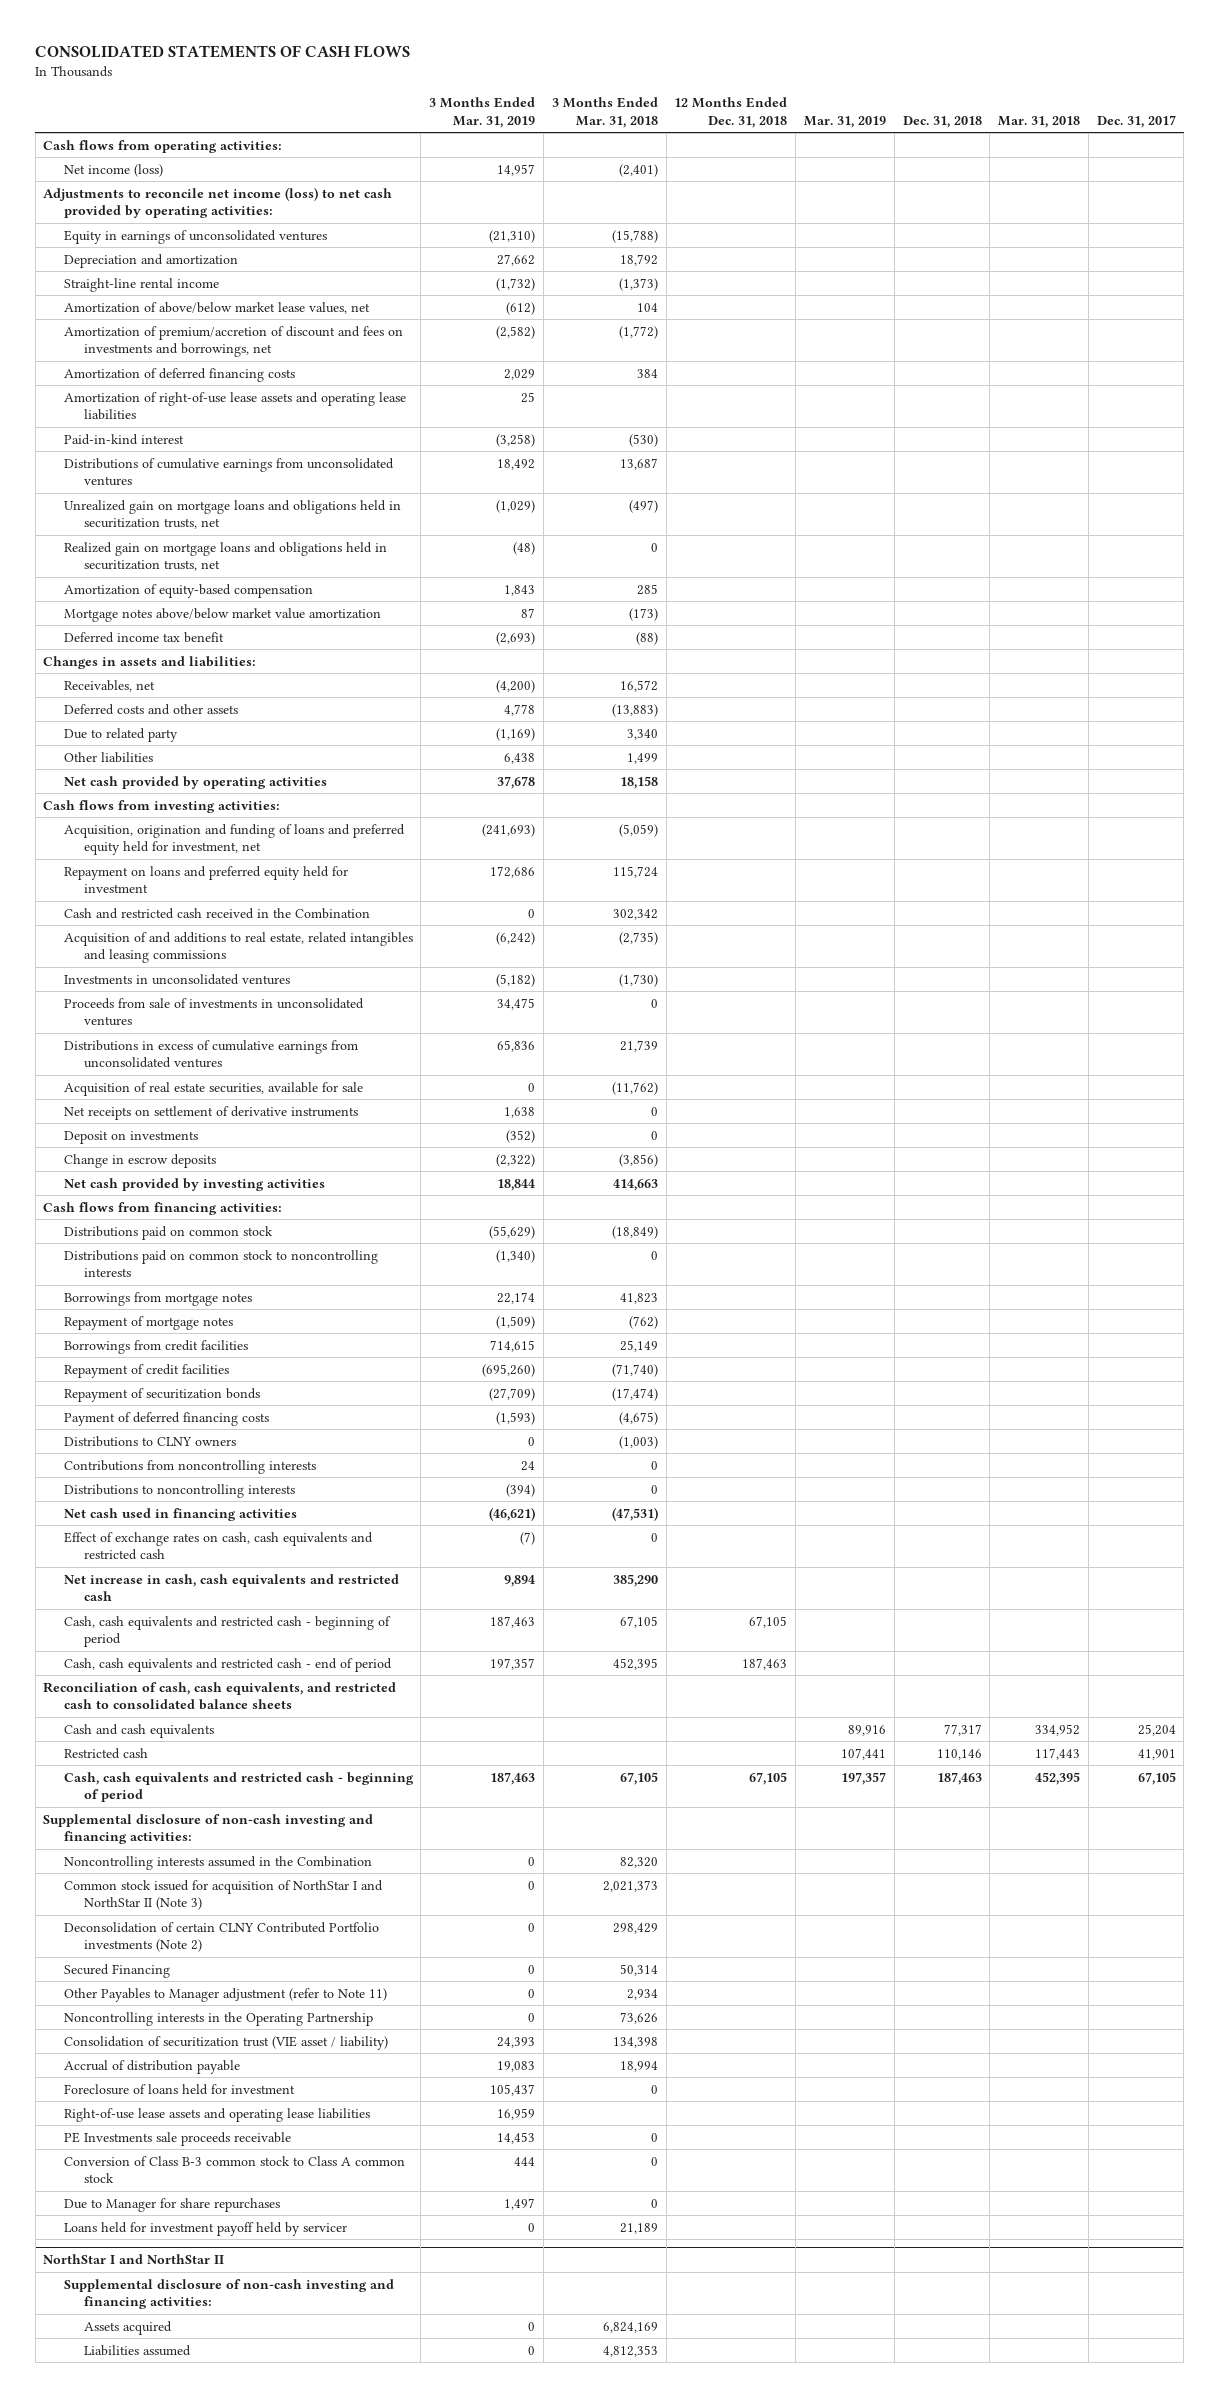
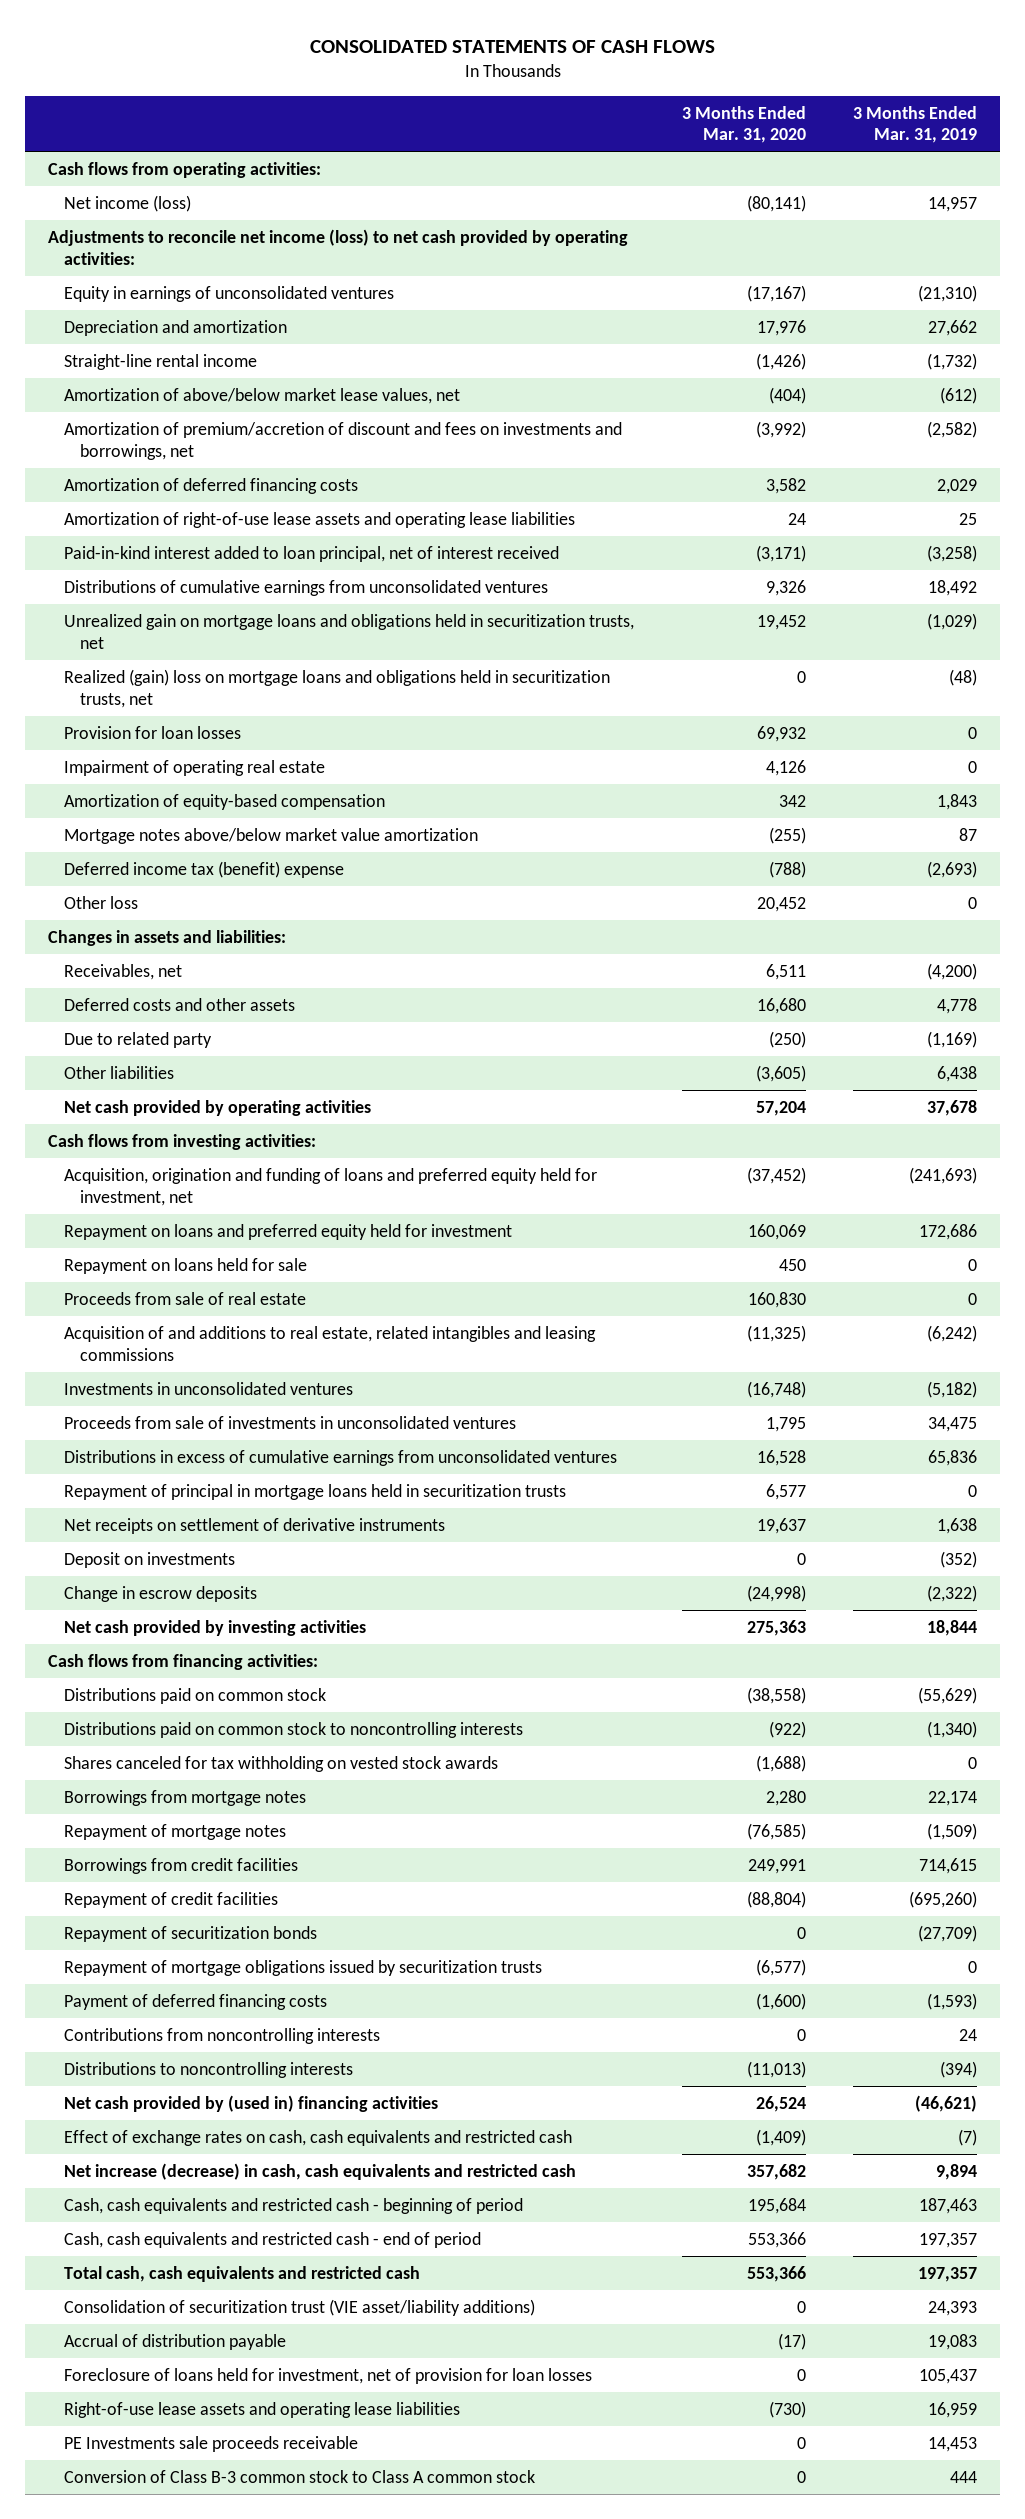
- | 3 Months Ended Mar. 31, 2019 | 3 Months Ended Mar. 31, 2018 | 12 Months Ended Dec. 31, 2018 | Mar. 31, 2019 | Dec. 31, 2018 | Mar. 31, 2018 | Dec. 31, 2017
+ | 3 Months Ended Mar. 31, 2020 | 3 Months Ended Mar. 31, 2019
- Paid-in-kind interest | (3,258) | (530) | | | | |
+ Paid-in-kind interest added to loan principal, net of interest received | (3,171) | (3,258)
- Realized gain on mortgage loans and obligations held in securitization trusts, net | (48) | 0 | | | | |
+ Realized (gain) loss on mortgage loans and obligations held in securitization trusts, net | 0 | (48)
+ Provision for loan losses | 69,932 | 0
+ Impairment of operating real estate | 4,126 | 0
- Deferred income tax benefit | (2,693) | (88) | | | | |
+ Deferred income tax (benefit) expense | (788) | (2,693)
+ Other loss | 20,452 | 0
- Cash and restricted cash received in the Combination | 0 | 302,342 | | | | |
+ Repayment on loans held for sale | 450 | 0
+ Proceeds from sale of real estate | 160,830 | 0
- Acquisition of real estate securities, available for sale | 0 | (11,762) | | | | |
+ Repayment of principal in mortgage loans held in securitization trusts | 6,577 | 0
+ Shares canceled for tax withholding on vested stock awards | (1,688) | 0
+ Repayment of mortgage obligations issued by securitization trusts | (6,577) | 0
- Distributions to CLNY owners | 0 | (1,003) | | | | |
- Net cash used in financing activities | (46,621) | (47,531) | | | | |
+ Net cash provided by (used in) financing activities | 26,524 | (46,621)
- Net increase in cash, cash equivalents and restricted cash | 9,894 | 385,290 | | | | |
+ Net increase (decrease) in cash, cash equivalents and restricted cash | 357,682 | 9,894
- Reconciliation of cash, cash equivalents, and restricted cash to consolidated balance sheets
- Cash and cash equivalents | | | | 89,916 | 77,317 | 334,952 | 25,204
- Restricted cash | | | | 107,441 | 110,146 | 117,443 | 41,901
- Cash, cash equivalents and restricted cash - beginning of period | 187,463 | 67,105 | 67,105 | 197,357 | 187,463 | 452,395 | 67,105
- Supplemental disclosure of non-cash investing and financing activities:
- Noncontrolling interests assumed in the Combination | 0 | 82,320 | | | | |
- Common stock issued for acquisition of NorthStar I and NorthStar II (Note 3) | 0 | 2,021,373 | | | | |
- Deconsolidation of certain CLNY Contributed Portfolio investments (Note 2) | 0 | 298,429 | | | | |
- Secured Financing | 0 | 50,314 | | | | |
- Other Payables to Manager adjustment (refer to Note 11) | 0 | 2,934 | | | | |
- Noncontrolling interests in the Operating Partnership | 0 | 73,626 | | | | |
- Consolidation of securitization trust (VIE asset / liability) | 24,393 | 134,398 | | | | |
+ Total cash, cash equivalents and restricted cash | 553,366 | 197,357
+ Consolidation of securitization trust (VIE asset/liability additions) | 0 | 24,393
- Foreclosure of loans held for investment | 105,437 | 0 | | | | |
+ Foreclosure of loans held for investment, net of provision for loan losses | 0 | 105,437
- Due to Manager for share repurchases | 1,497 | 0 | | | | |
- Loans held for investment payoff held by servicer | 0 | 21,189 | | | | |
- NorthStar I and NorthStar II
- Supplemental disclosure of non-cash investing and financing activities:
- Assets acquired | 0 | 6,824,169 | | | | |
- Liabilities assumed | 0 | 4,812,353 | | | | |

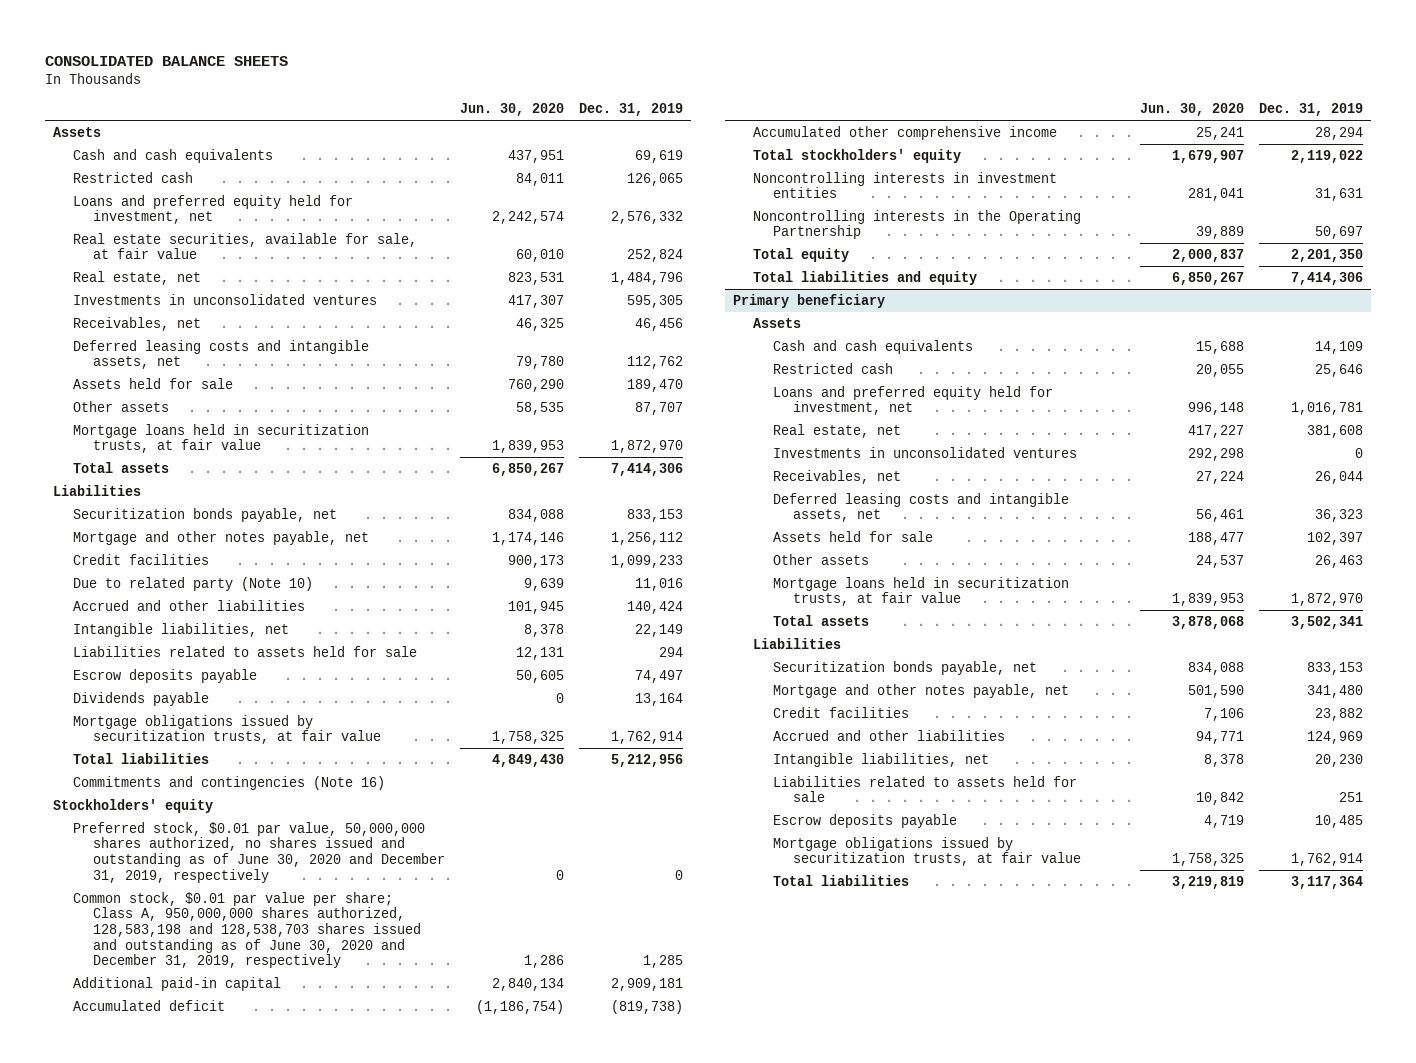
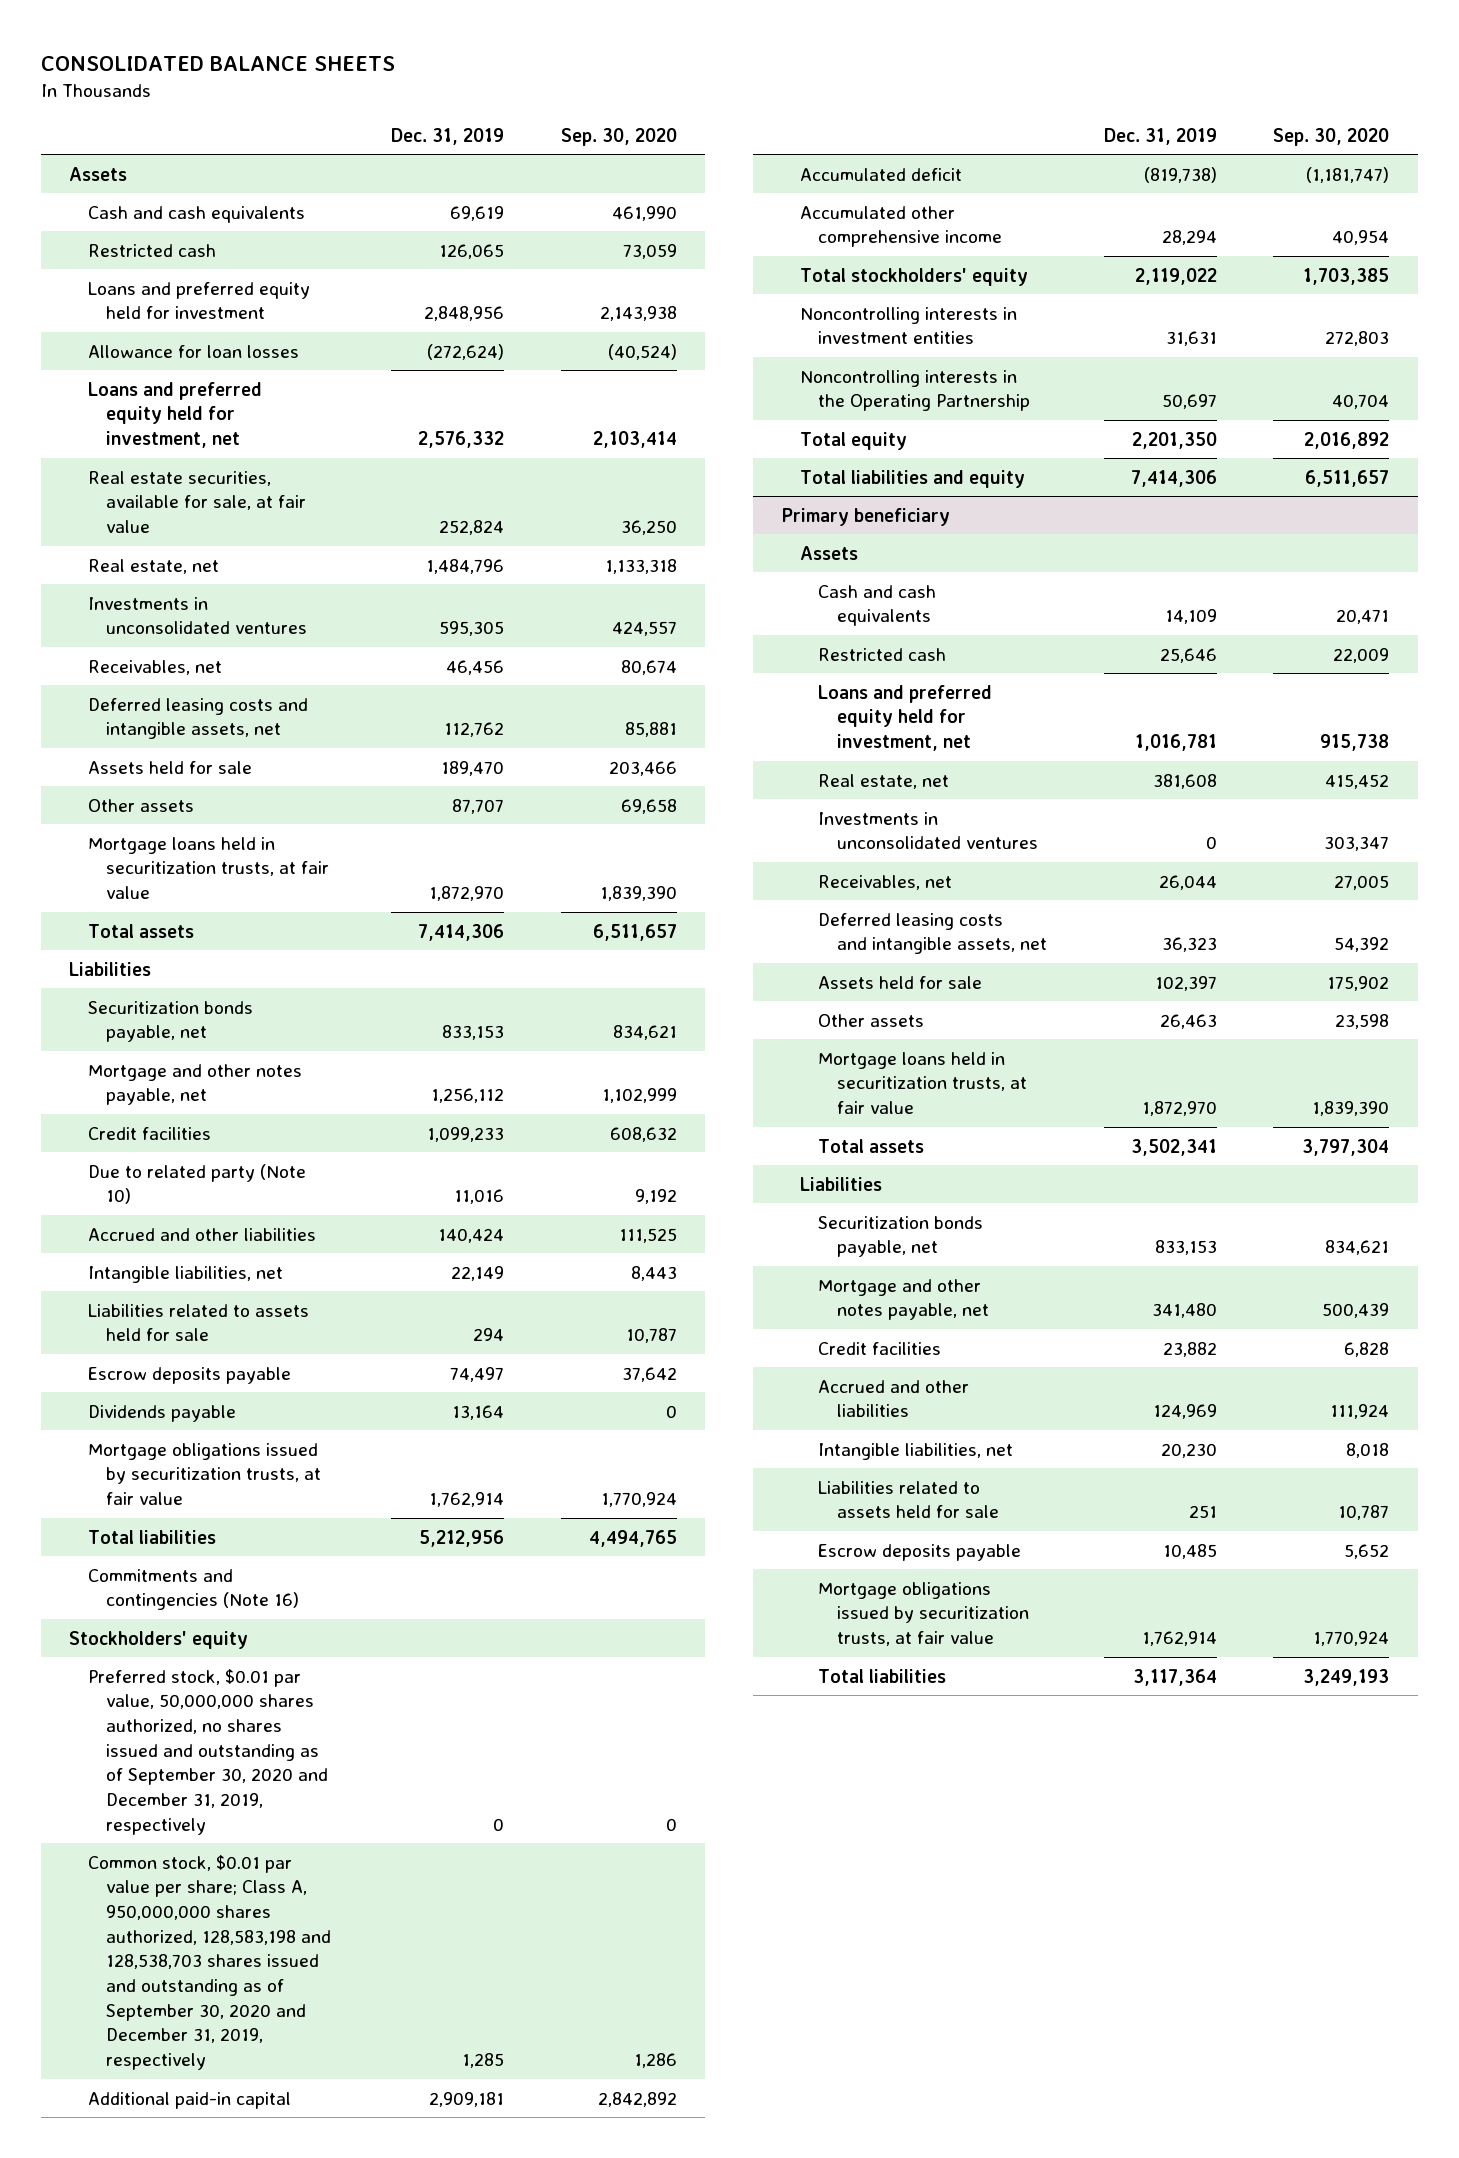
- | Jun. 30, 2020 | Dec. 31, 2019
+ | Dec. 31, 2019 | Sep. 30, 2020
+ Loans and preferred equity held for investment | 2,848,956 | 2,143,938
+ Allowance for loan losses | (272,624) | (40,524)
- Preferred stock, $0.01 par value, 50,000,000 shares authorized, no shares issued and outstanding as of June 30, 2020 and December 31, 2019, respectively | 0 | 0
- Common stock, $0.01 par value per share; Class A, 950,000,000 shares authorized, 128,583,198 and 128,538,703 shares issued and outstanding as of June 30, 2020 and December 31, 2019, respectively | 1,286 | 1,285
+ Preferred stock, $0.01 par value, 50,000,000 shares authorized, no shares issued and outstanding as of September 30, 2020 and December 31, 2019, respectively | 0 | 0
+ Common stock, $0.01 par value per share; Class A, 950,000,000 shares authorized, 128,583,198 and 128,538,703 shares issued and outstanding as of September 30, 2020 and December 31, 2019, respectively | 1,285 | 1,286

